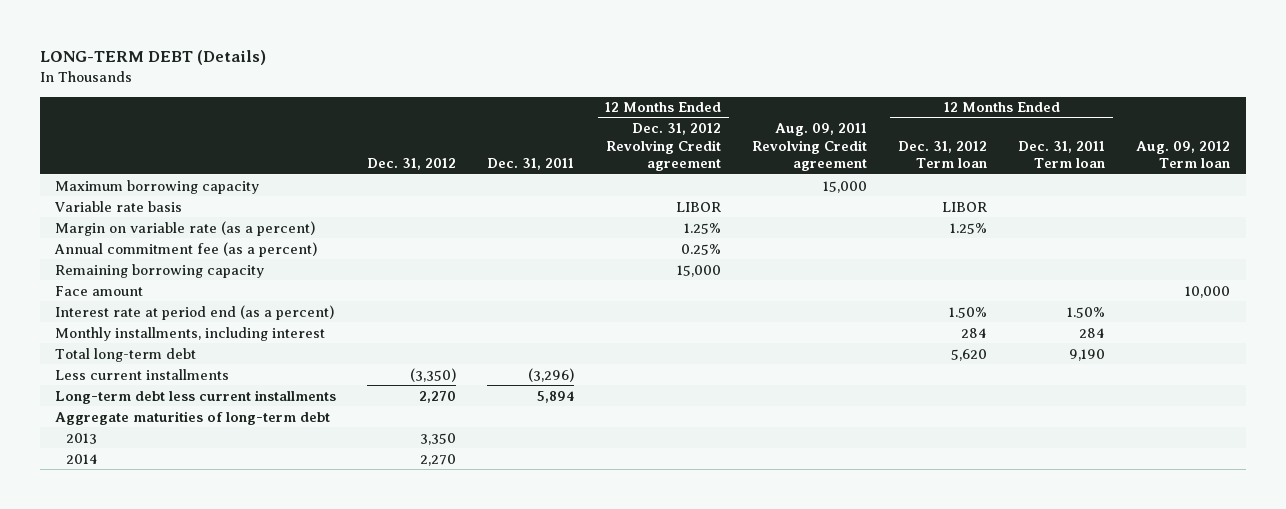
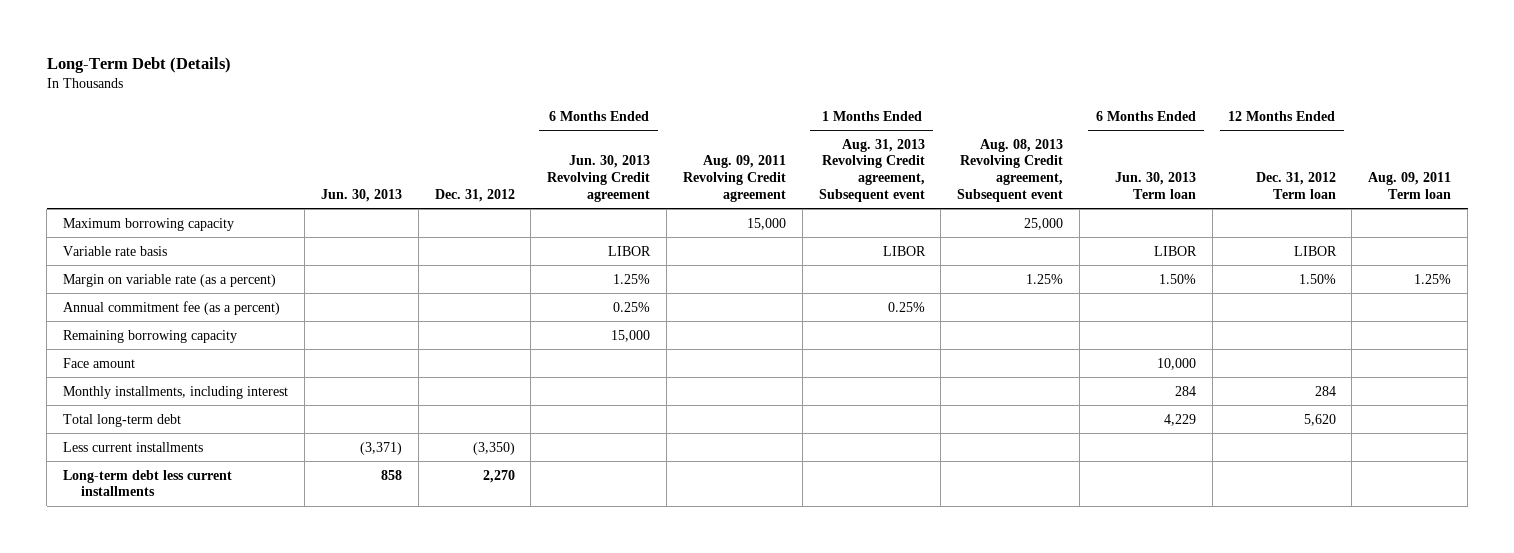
- LONG-TERM DEBT (Details)
+ Long-Term Debt (Details)
- | Dec. 31, 2012 | Dec. 31, 2011 | 12 Months Ended Dec. 31, 2012 Revolving Credit agreement | Aug. 09, 2011 Revolving Credit agreement | 12 Months Ended Dec. 31, 2012 Term loan | 12 Months Ended Dec. 31, 2011 Term loan | Aug. 09, 2012 Term loan
+ | Jun. 30, 2013 | Dec. 31, 2012 | 6 Months Ended Jun. 30, 2013 Revolving Credit agreement | Aug. 09, 2011 Revolving Credit agreement | 1 Months Ended Aug. 31, 2013 Revolving Credit agreement, Subsequent event | Aug. 08, 2013 Revolving Credit agreement, Subsequent event | 6 Months Ended Jun. 30, 2013 Term loan | 12 Months Ended Dec. 31, 2012 Term loan | Aug. 09, 2011 Term loan
- Margin on variable rate (as a percent) | | | 1.25% | | 1.25% | |
+ Margin on variable rate (as a percent) | | | 1.25% | | | 1.25% | 1.50% | 1.50% | 1.25%
- Interest rate at period end (as a percent) | | | | | 1.50% | 1.50% |
- Aggregate maturities of long-term debt
- 2013 | 3,350 | | | | | |
- 2014 | 2,270 | | | | | |

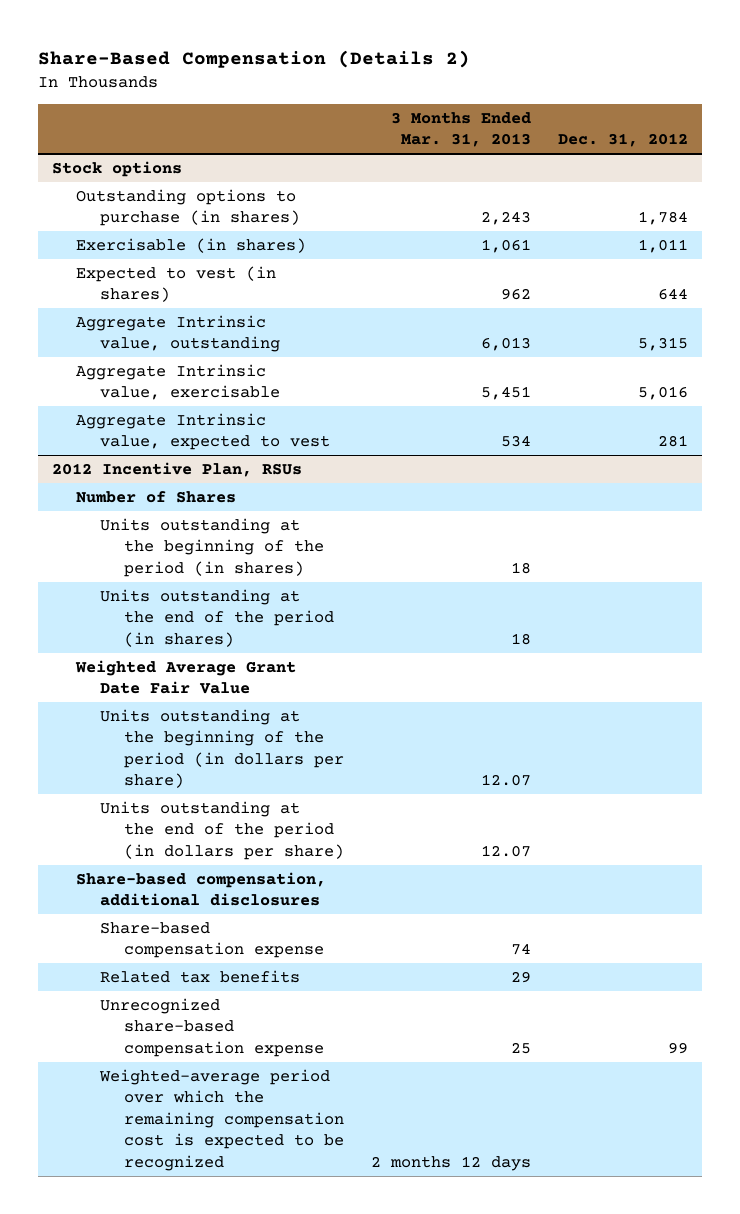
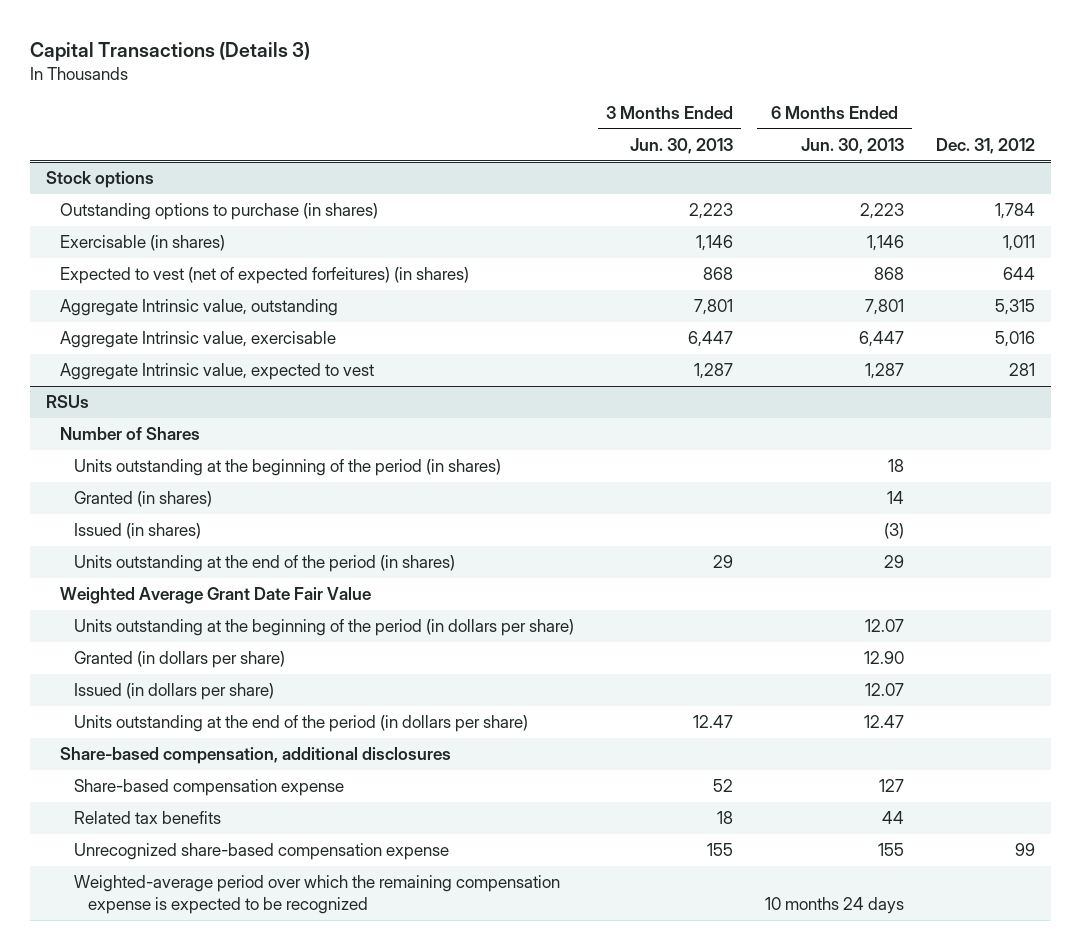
- Share-Based Compensation (Details 2)
+ Capital Transactions (Details 3)
- | 3 Months Ended Mar. 31, 2013 | Dec. 31, 2012
+ | 3 Months Ended Jun. 30, 2013 | 6 Months Ended Jun. 30, 2013 | Dec. 31, 2012
@ Stock options
- Expected to vest (in shares) | 962 | 644
+ Expected to vest (net of expected forfeitures) (in shares) | 868 | 868 | 644
- 2012 Incentive Plan, RSUs
+ RSUs
+ Granted (in shares) | | 14 |
+ Issued (in shares) | | (3) |
+ Granted (in dollars per share) | | 12.90 |
+ Issued (in dollars per share) | | 12.07 |
- Weighted-average period over which the remaining compensation cost is expected to be recognized | 2 months 12 days |
+ Weighted-average period over which the remaining compensation expense is expected to be recognized | | 10 months 24 days |

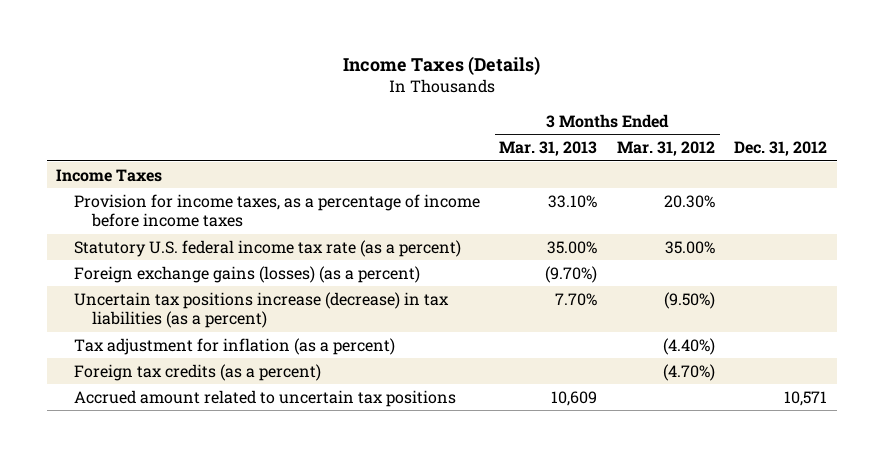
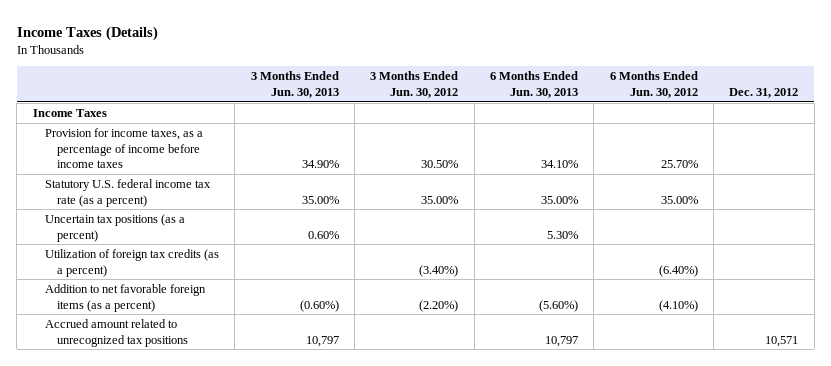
- | 3 Months Ended Mar. 31, 2013 | 3 Months Ended Mar. 31, 2012 | Dec. 31, 2012
+ | 3 Months Ended Jun. 30, 2013 | 3 Months Ended Jun. 30, 2012 | 6 Months Ended Jun. 30, 2013 | 6 Months Ended Jun. 30, 2012 | Dec. 31, 2012
- Foreign exchange gains (losses) (as a percent) | (9.70%) | |
- Uncertain tax positions increase (decrease) in tax liabilities (as a percent) | 7.70% | (9.50%) |
- Tax adjustment for inflation (as a percent) | | (4.40%) |
- Foreign tax credits (as a percent) | | (4.70%) |
- Accrued amount related to uncertain tax positions | 10,609 | | 10,571
+ Uncertain tax positions (as a percent) | 0.60% | | 5.30% | |
+ Utilization of foreign tax credits (as a percent) | | (3.40%) | | (6.40%) |
+ Addition to net favorable foreign items (as a percent) | (0.60%) | (2.20%) | (5.60%) | (4.10%) |
+ Accrued amount related to unrecognized tax positions | 10,797 | | 10,797 | | 10,571

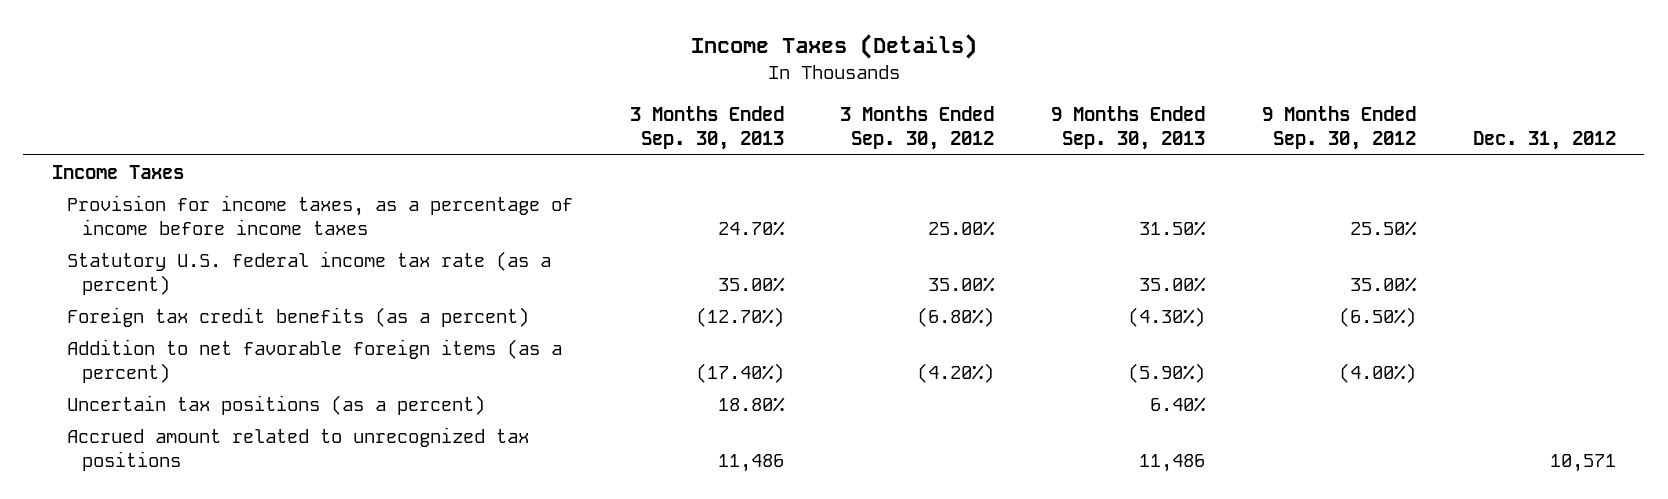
- | 3 Months Ended Jun. 30, 2013 | 3 Months Ended Jun. 30, 2012 | 6 Months Ended Jun. 30, 2013 | 6 Months Ended Jun. 30, 2012 | Dec. 31, 2012
+ | 3 Months Ended Sep. 30, 2013 | 3 Months Ended Sep. 30, 2012 | 9 Months Ended Sep. 30, 2013 | 9 Months Ended Sep. 30, 2012 | Dec. 31, 2012
- Utilization of foreign tax credits (as a percent) | | (3.40%) | | (6.40%) |
+ Foreign tax credit benefits (as a percent) | (12.70%) | (6.80%) | (4.30%) | (6.50%) |
moved down: Uncertain tax positions (as a percent) | 18.80% | | 6.40% | |

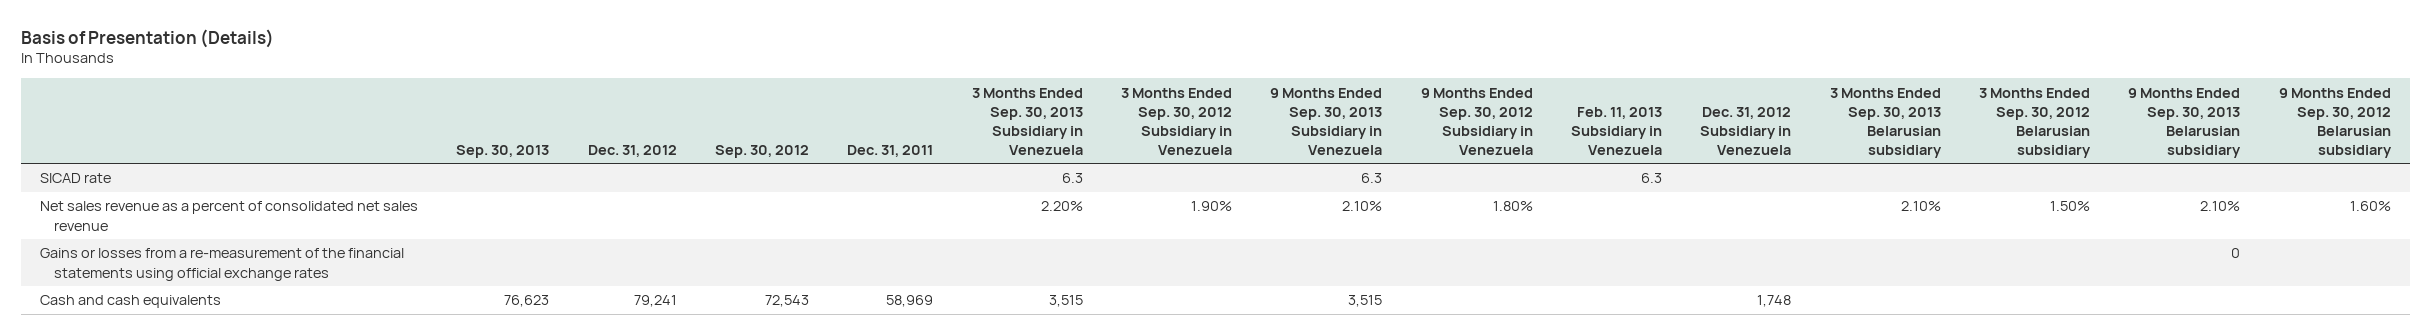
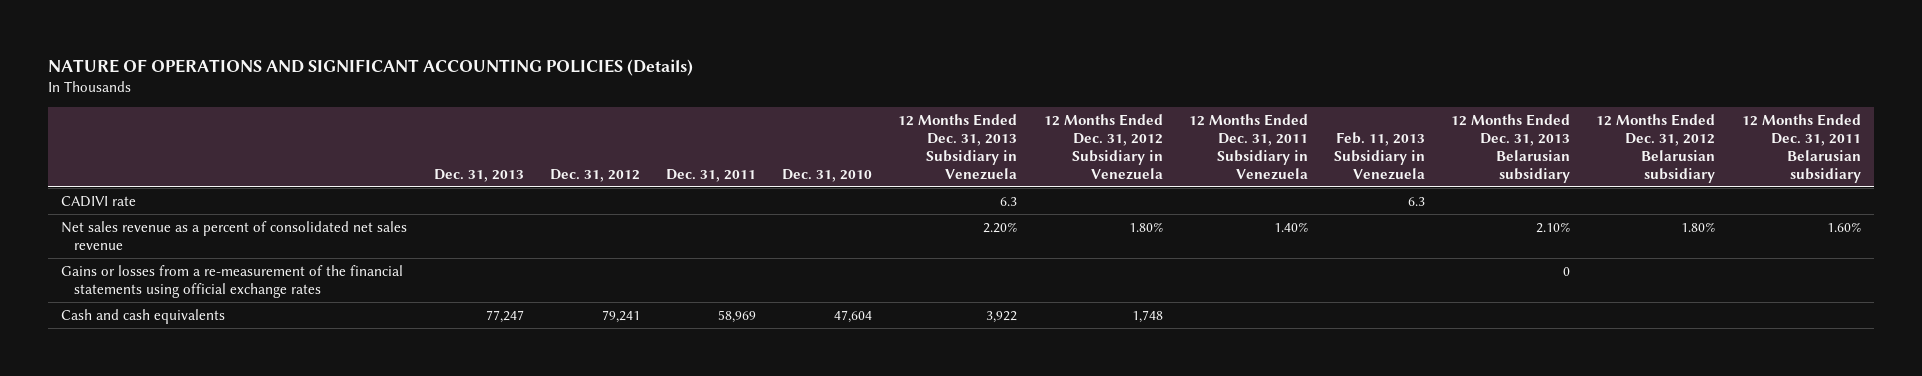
- Basis of Presentation (Details)
+ NATURE OF OPERATIONS AND SIGNIFICANT ACCOUNTING POLICIES (Details)
- | Sep. 30, 2013 | Dec. 31, 2012 | Sep. 30, 2012 | Dec. 31, 2011 | 3 Months Ended Sep. 30, 2013 Subsidiary in Venezuela | 3 Months Ended Sep. 30, 2012 Subsidiary in Venezuela | 9 Months Ended Sep. 30, 2013 Subsidiary in Venezuela | 9 Months Ended Sep. 30, 2012 Subsidiary in Venezuela | Feb. 11, 2013 Subsidiary in Venezuela | Dec. 31, 2012 Subsidiary in Venezuela | 3 Months Ended Sep. 30, 2013 Belarusian subsidiary | 3 Months Ended Sep. 30, 2012 Belarusian subsidiary | 9 Months Ended Sep. 30, 2013 Belarusian subsidiary | 9 Months Ended Sep. 30, 2012 Belarusian subsidiary
+ | Dec. 31, 2013 | Dec. 31, 2012 | Dec. 31, 2011 | Dec. 31, 2010 | 12 Months Ended Dec. 31, 2013 Subsidiary in Venezuela | 12 Months Ended Dec. 31, 2012 Subsidiary in Venezuela | 12 Months Ended Dec. 31, 2011 Subsidiary in Venezuela | Feb. 11, 2013 Subsidiary in Venezuela | 12 Months Ended Dec. 31, 2013 Belarusian subsidiary | 12 Months Ended Dec. 31, 2012 Belarusian subsidiary | 12 Months Ended Dec. 31, 2011 Belarusian subsidiary
- SICAD rate | | | | | 6.3 | | 6.3 | | 6.3 | | | | |
+ CADIVI rate | | | | | 6.3 | | | 6.3 | | |

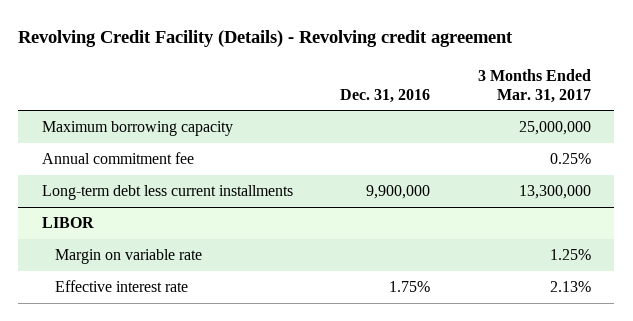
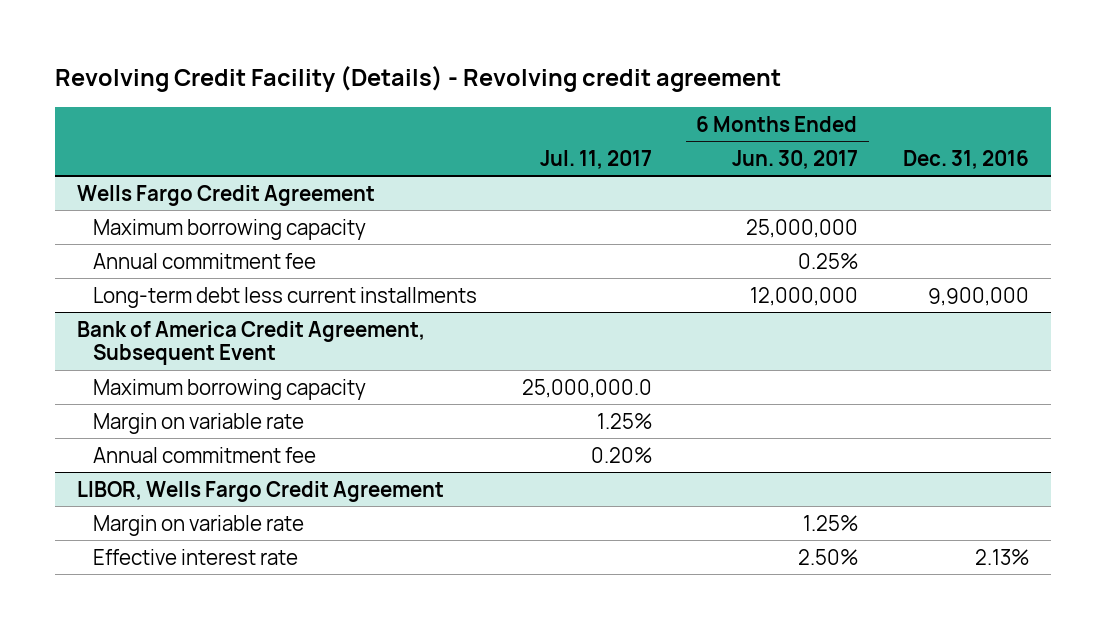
- | Dec. 31, 2016 | 3 Months Ended Mar. 31, 2017
+ | Jul. 11, 2017 | 6 Months Ended Jun. 30, 2017 | Dec. 31, 2016
- Maximum borrowing capacity | | 25,000,000
- Annual commitment fee | | 0.25%
- Long-term debt less current installments | 9,900,000 | 13,300,000
- LIBOR
- Margin on variable rate | | 1.25%
- Effective interest rate | 1.75% | 2.13%
+ Wells Fargo Credit Agreement
+ Maximum borrowing capacity | | 25,000,000 |
+ Annual commitment fee | | 0.25% |
+ Long-term debt less current installments | | 12,000,000 | 9,900,000
+ Bank of America Credit Agreement, Subsequent Event
+ Maximum borrowing capacity | 25,000,000.0 | |
+ Margin on variable rate | 1.25% | |
+ Annual commitment fee | 0.20% | |
+ LIBOR, Wells Fargo Credit Agreement
+ Margin on variable rate | | 1.25% |
+ Effective interest rate | | 2.50% | 2.13%

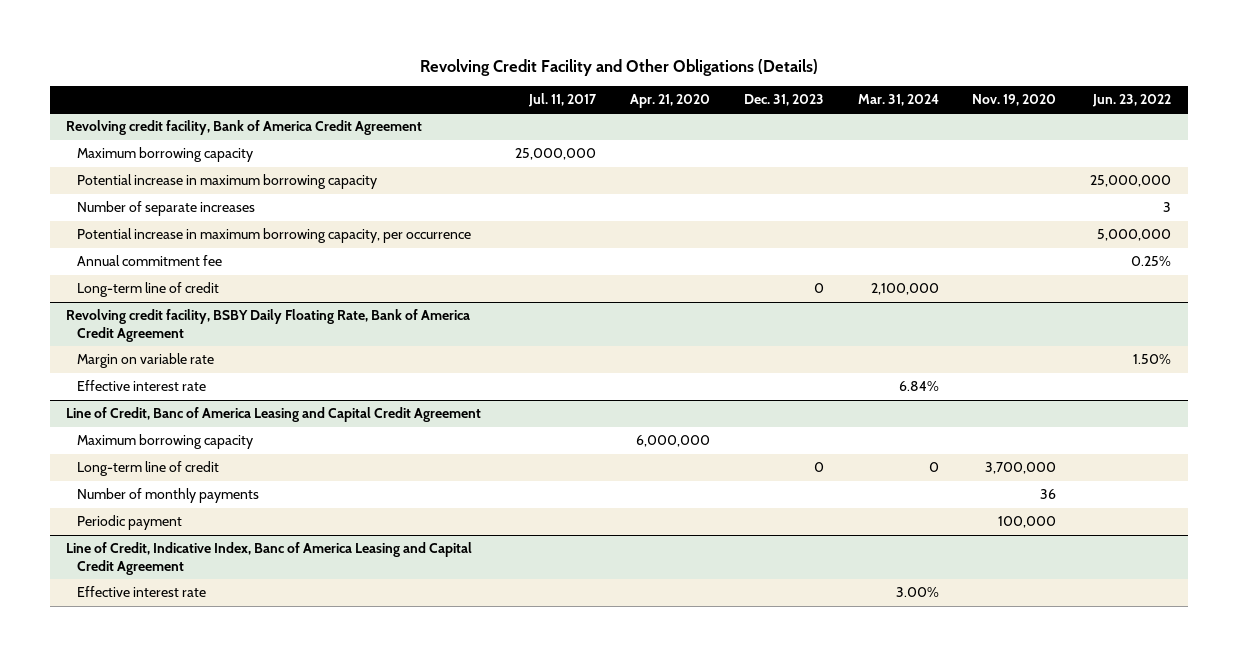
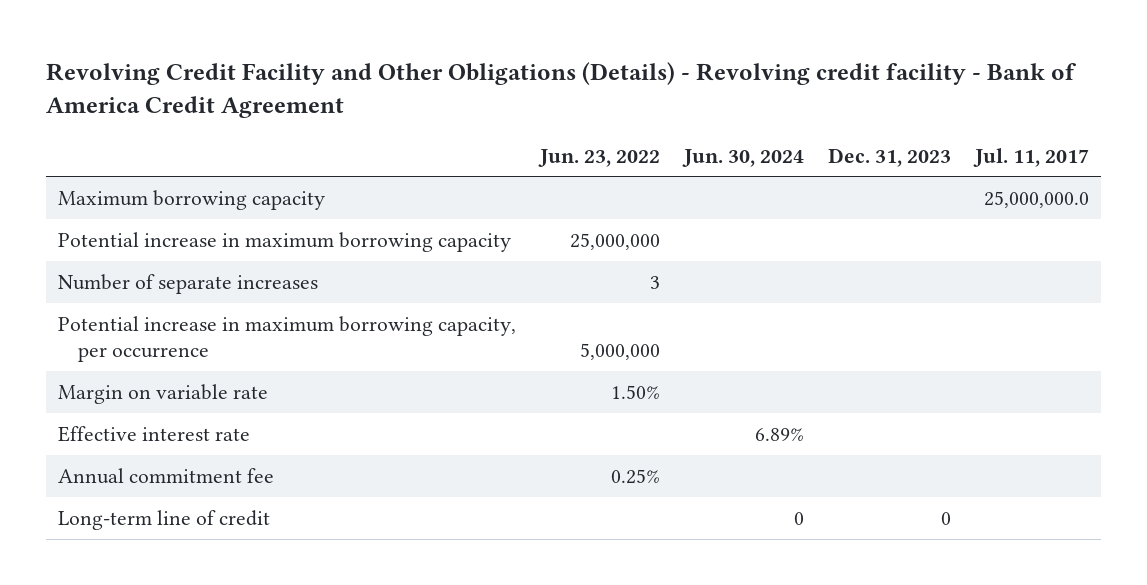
- Revolving Credit Facility and Other Obligations (Details)
+ Revolving Credit Facility and Other Obligations (Details) - Revolving credit facility - Bank of America Credit Agreement
- | Jul. 11, 2017 | Apr. 21, 2020 | Dec. 31, 2023 | Mar. 31, 2024 | Nov. 19, 2020 | Jun. 23, 2022
+ | Jun. 23, 2022 | Jun. 30, 2024 | Dec. 31, 2023 | Jul. 11, 2017
- Revolving credit facility, Bank of America Credit Agreement
- Maximum borrowing capacity | 25,000,000 | | | | |
+ Maximum borrowing capacity | | | | 25,000,000.0
+ Margin on variable rate | 1.50% | | |
+ Effective interest rate | | 6.89% | |
- Revolving credit facility, BSBY Daily Floating Rate, Bank of America Credit Agreement
- Margin on variable rate | | | | | | 1.50%
- Effective interest rate | | | | 6.84% | |
- Line of Credit, Banc of America Leasing and Capital Credit Agreement
- Maximum borrowing capacity | | 6,000,000 | | | |
- Long-term line of credit | | | 0 | 0 | 3,700,000 |
- Number of monthly payments | | | | | 36 |
- Periodic payment | | | | | 100,000 |
- Line of Credit, Indicative Index, Banc of America Leasing and Capital Credit Agreement
- Effective interest rate | | | | 3.00% | |

